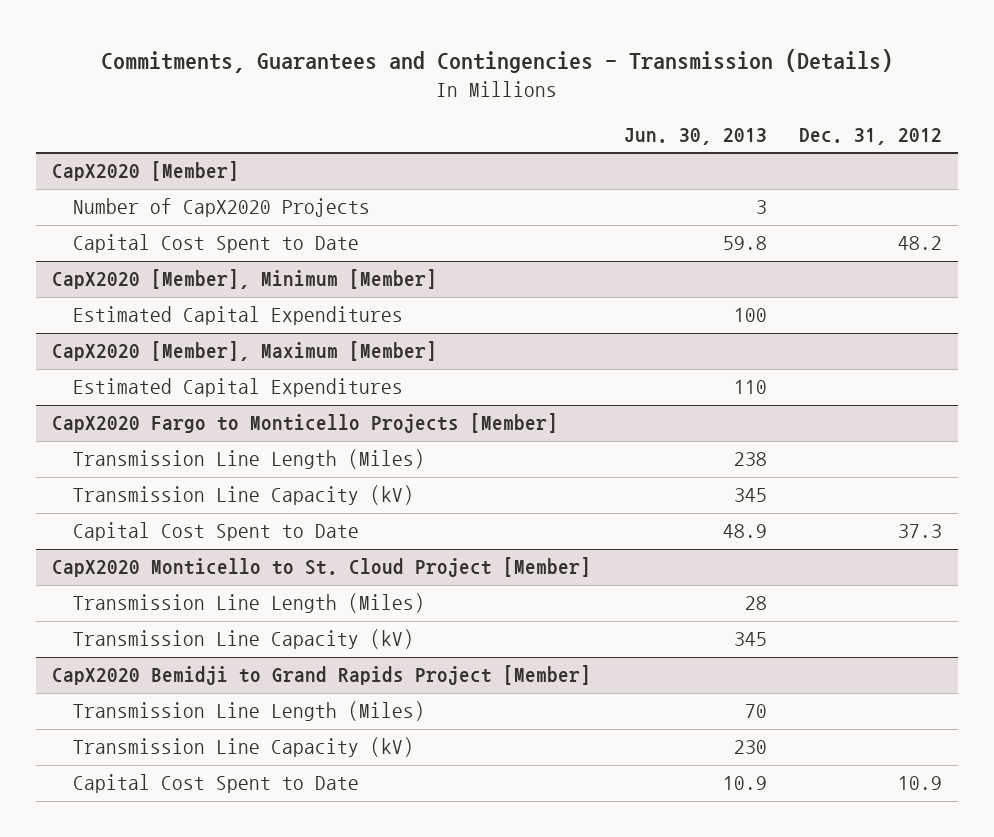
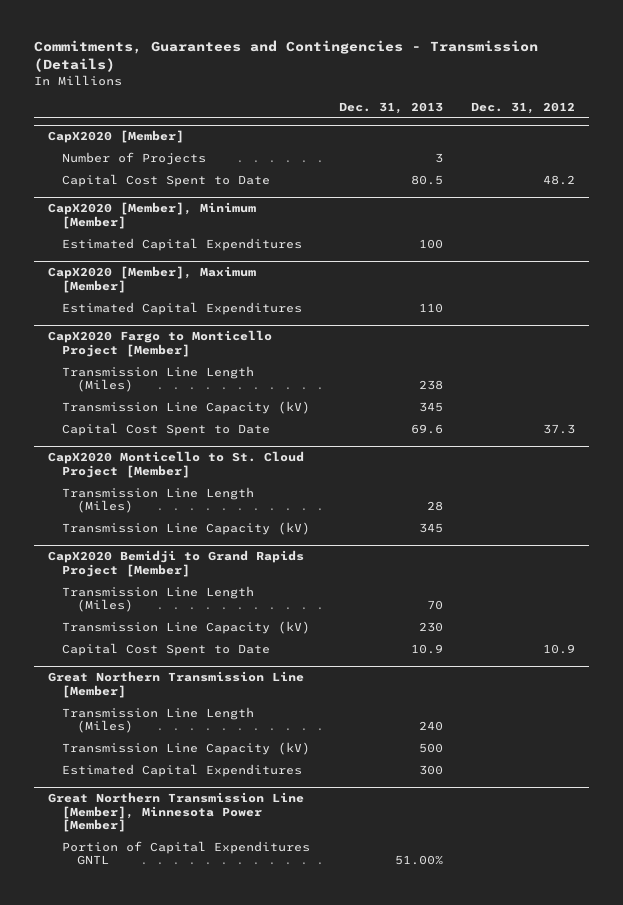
- | Jun. 30, 2013 | Dec. 31, 2012
+ | Dec. 31, 2013 | Dec. 31, 2012
@ CapX2020 [Member]
- Number of CapX2020 Projects | 3 |
+ Number of Projects | 3 |
- CapX2020 Fargo to Monticello Projects [Member]
+ CapX2020 Fargo to Monticello Project [Member]
+ Great Northern Transmission Line [Member]
+ Transmission Line Length (Miles) | 240 |
+ Transmission Line Capacity (kV) | 500 |
+ Estimated Capital Expenditures | 300 |
+ Great Northern Transmission Line [Member], Minnesota Power [Member]
+ Portion of Capital Expenditures GNTL | 51.00% |

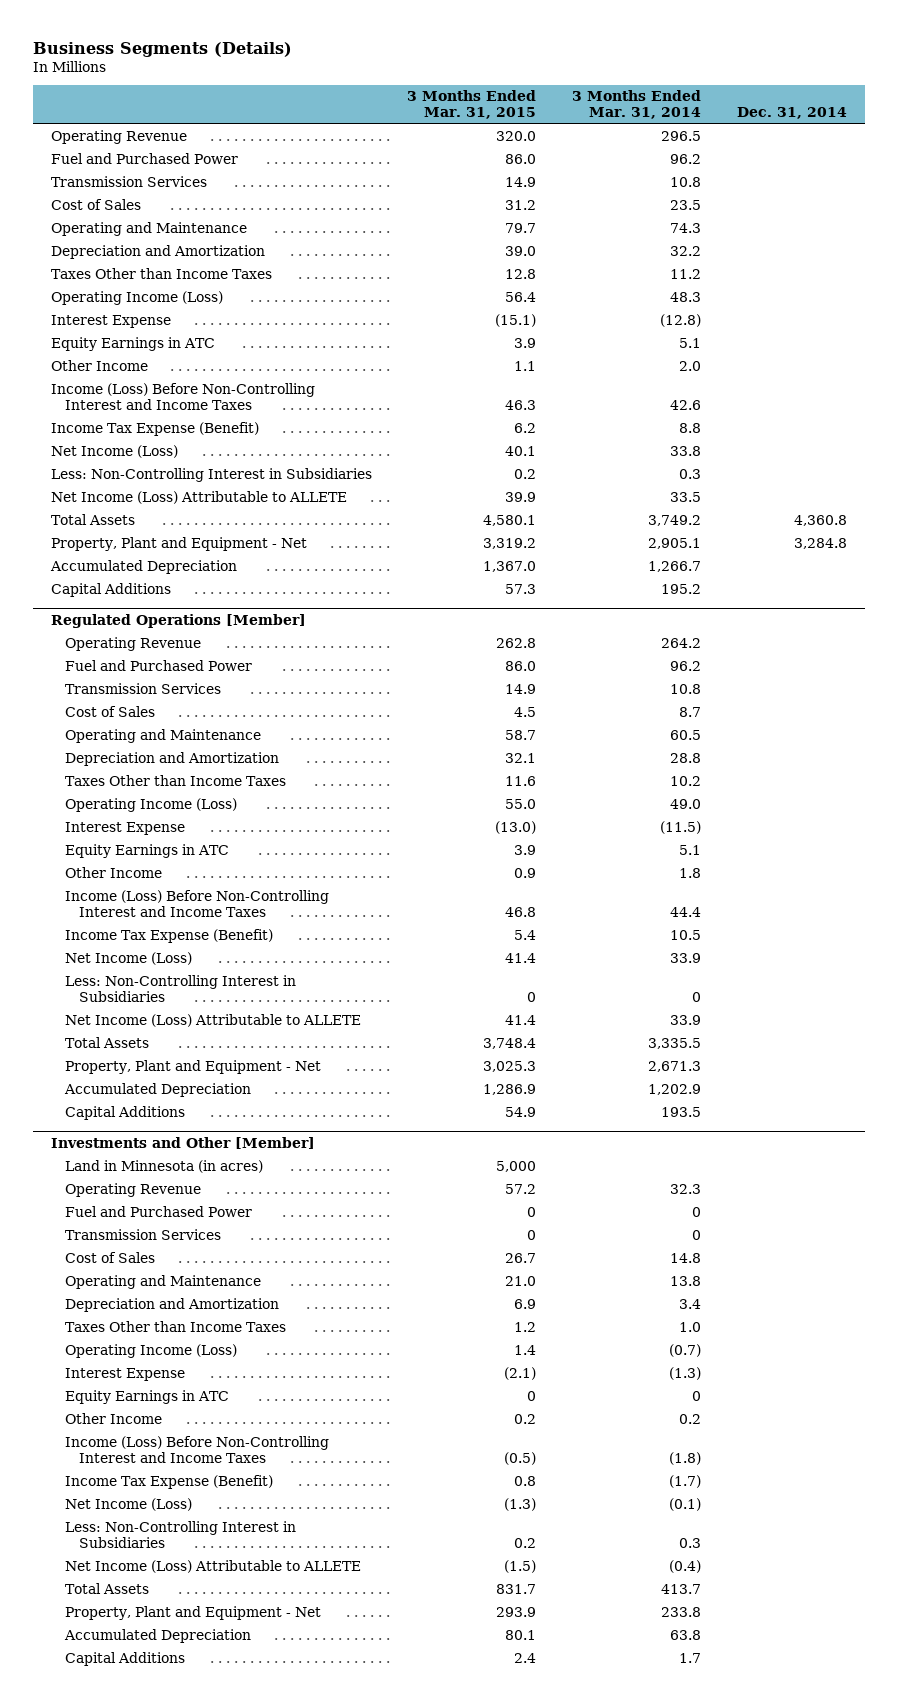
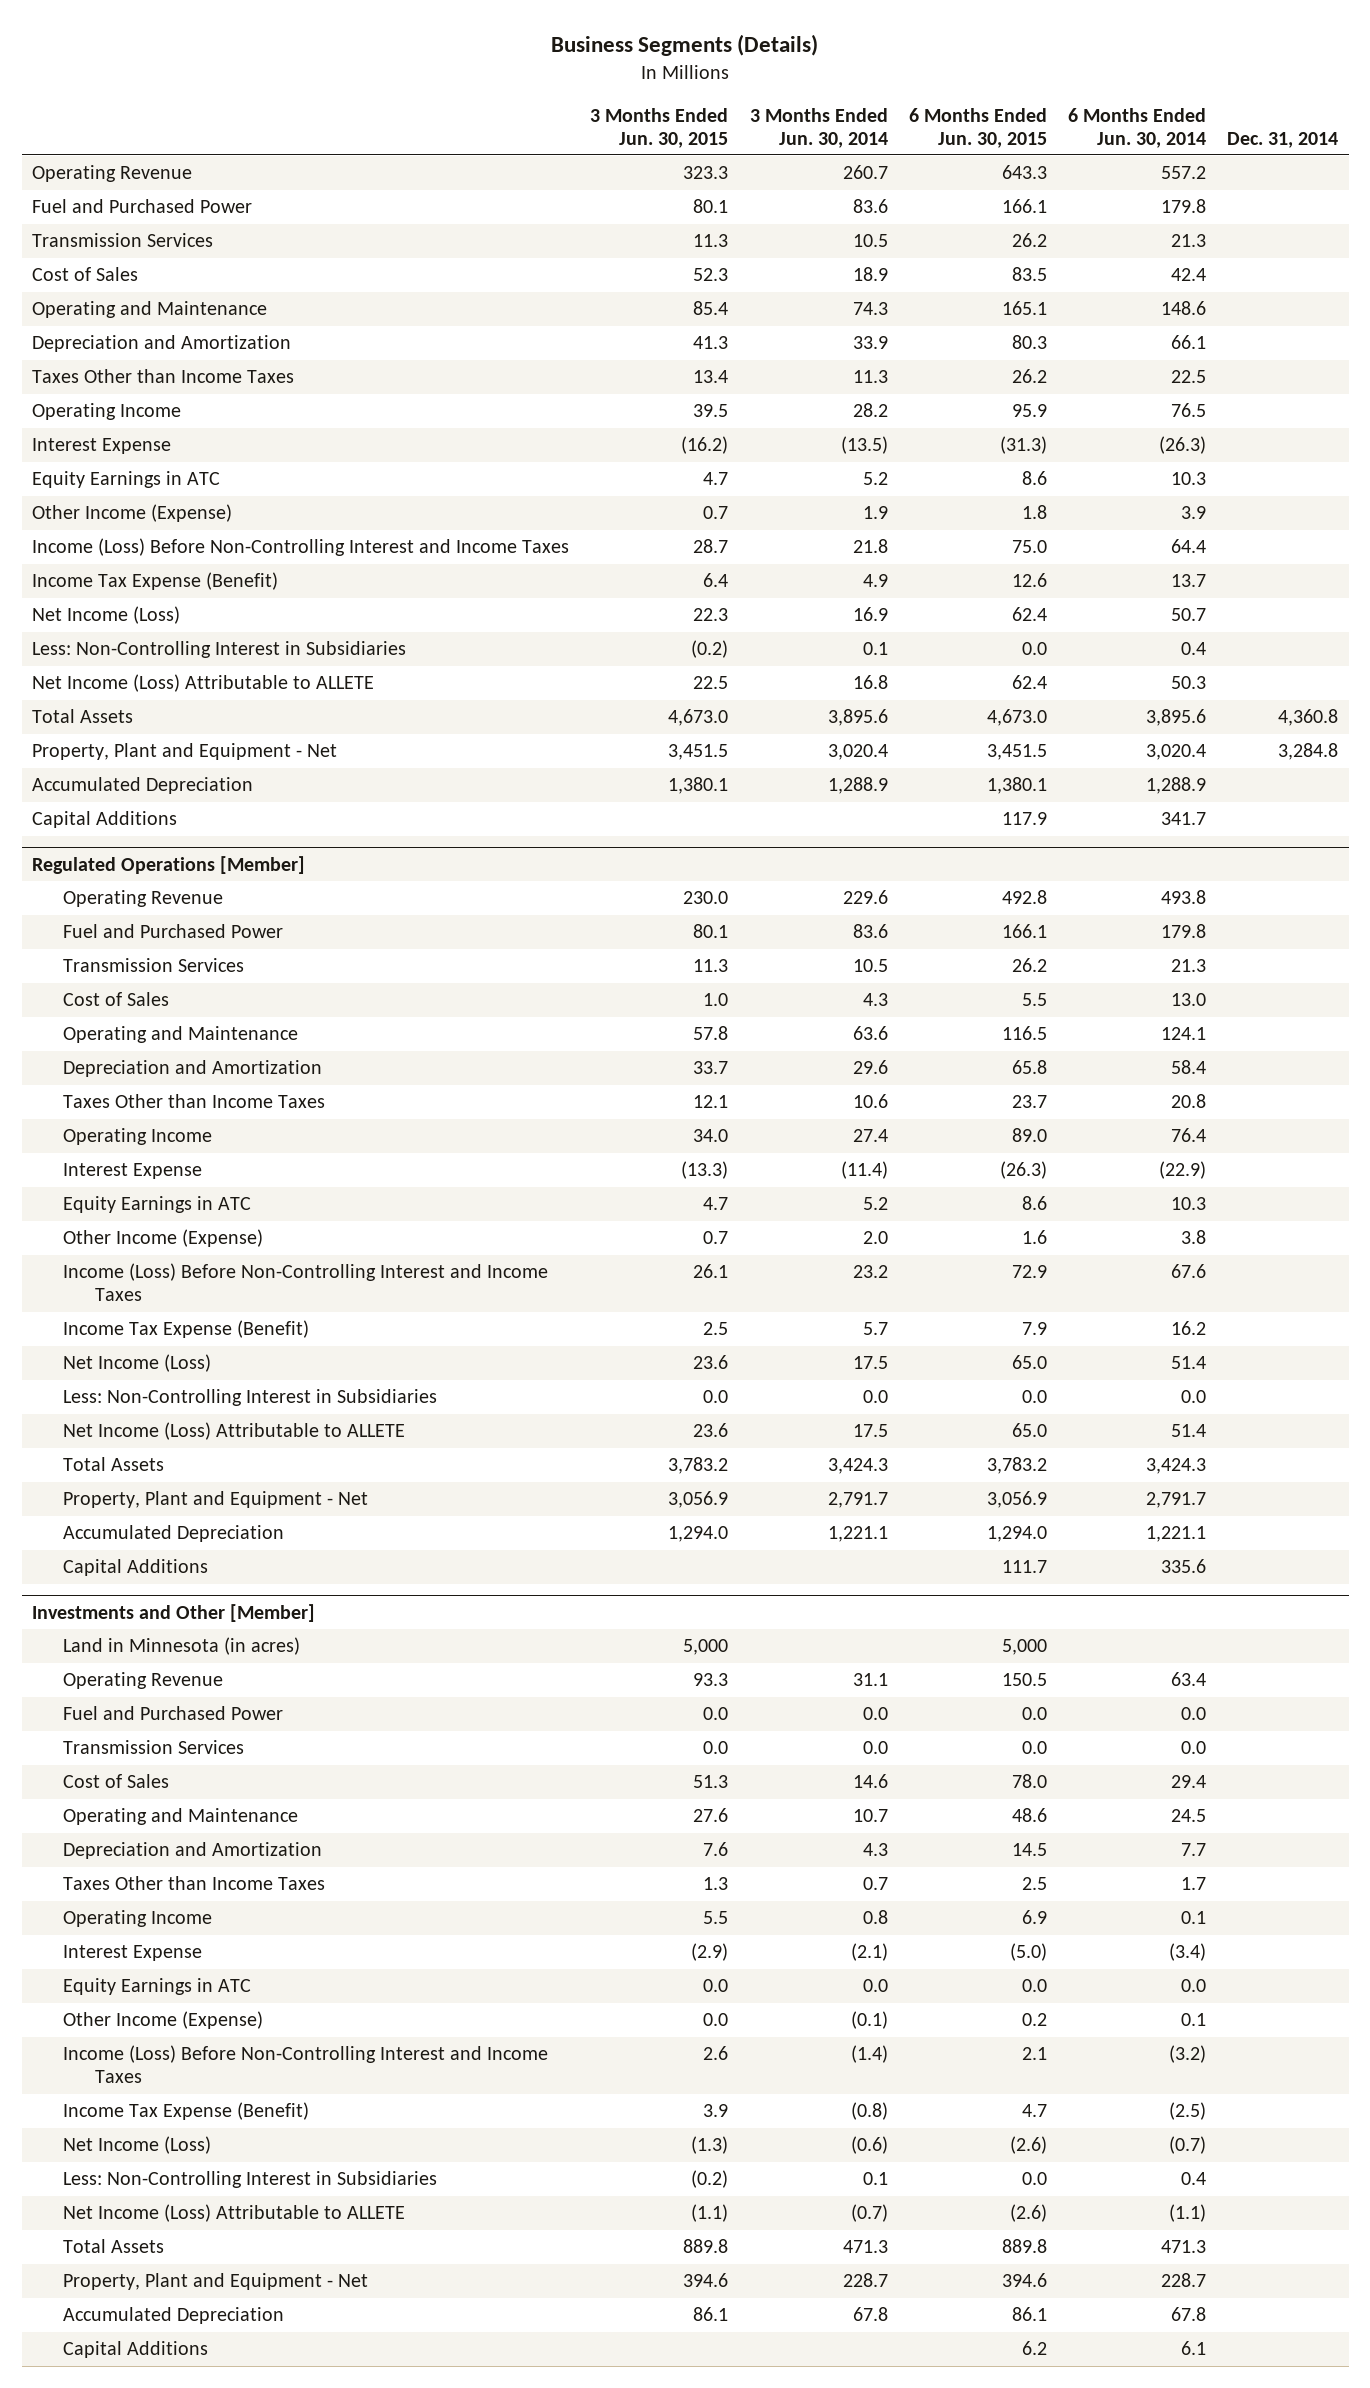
- | 3 Months Ended Mar. 31, 2015 | 3 Months Ended Mar. 31, 2014 | Dec. 31, 2014
+ | 3 Months Ended Jun. 30, 2015 | 3 Months Ended Jun. 30, 2014 | 6 Months Ended Jun. 30, 2015 | 6 Months Ended Jun. 30, 2014 | Dec. 31, 2014
- Operating Income (Loss) | 56.4 | 48.3 |
+ Operating Income | 39.5 | 28.2 | 95.9 | 76.5 |
- Other Income | 1.1 | 2.0 |
+ Other Income (Expense) | 0.7 | 1.9 | 1.8 | 3.9 |
@ Regulated Operations [Member]
- Operating Income (Loss) | 55.0 | 49.0 |
+ Operating Income | 34.0 | 27.4 | 89.0 | 76.4 |
- Other Income | 0.9 | 1.8 |
+ Other Income (Expense) | 0.7 | 2.0 | 1.6 | 3.8 |
@ Investments and Other [Member]
- Operating Income (Loss) | 1.4 | (0.7) |
+ Operating Income | 5.5 | 0.8 | 6.9 | 0.1 |
- Other Income | 0.2 | 0.2 |
+ Other Income (Expense) | 0.0 | (0.1) | 0.2 | 0.1 |

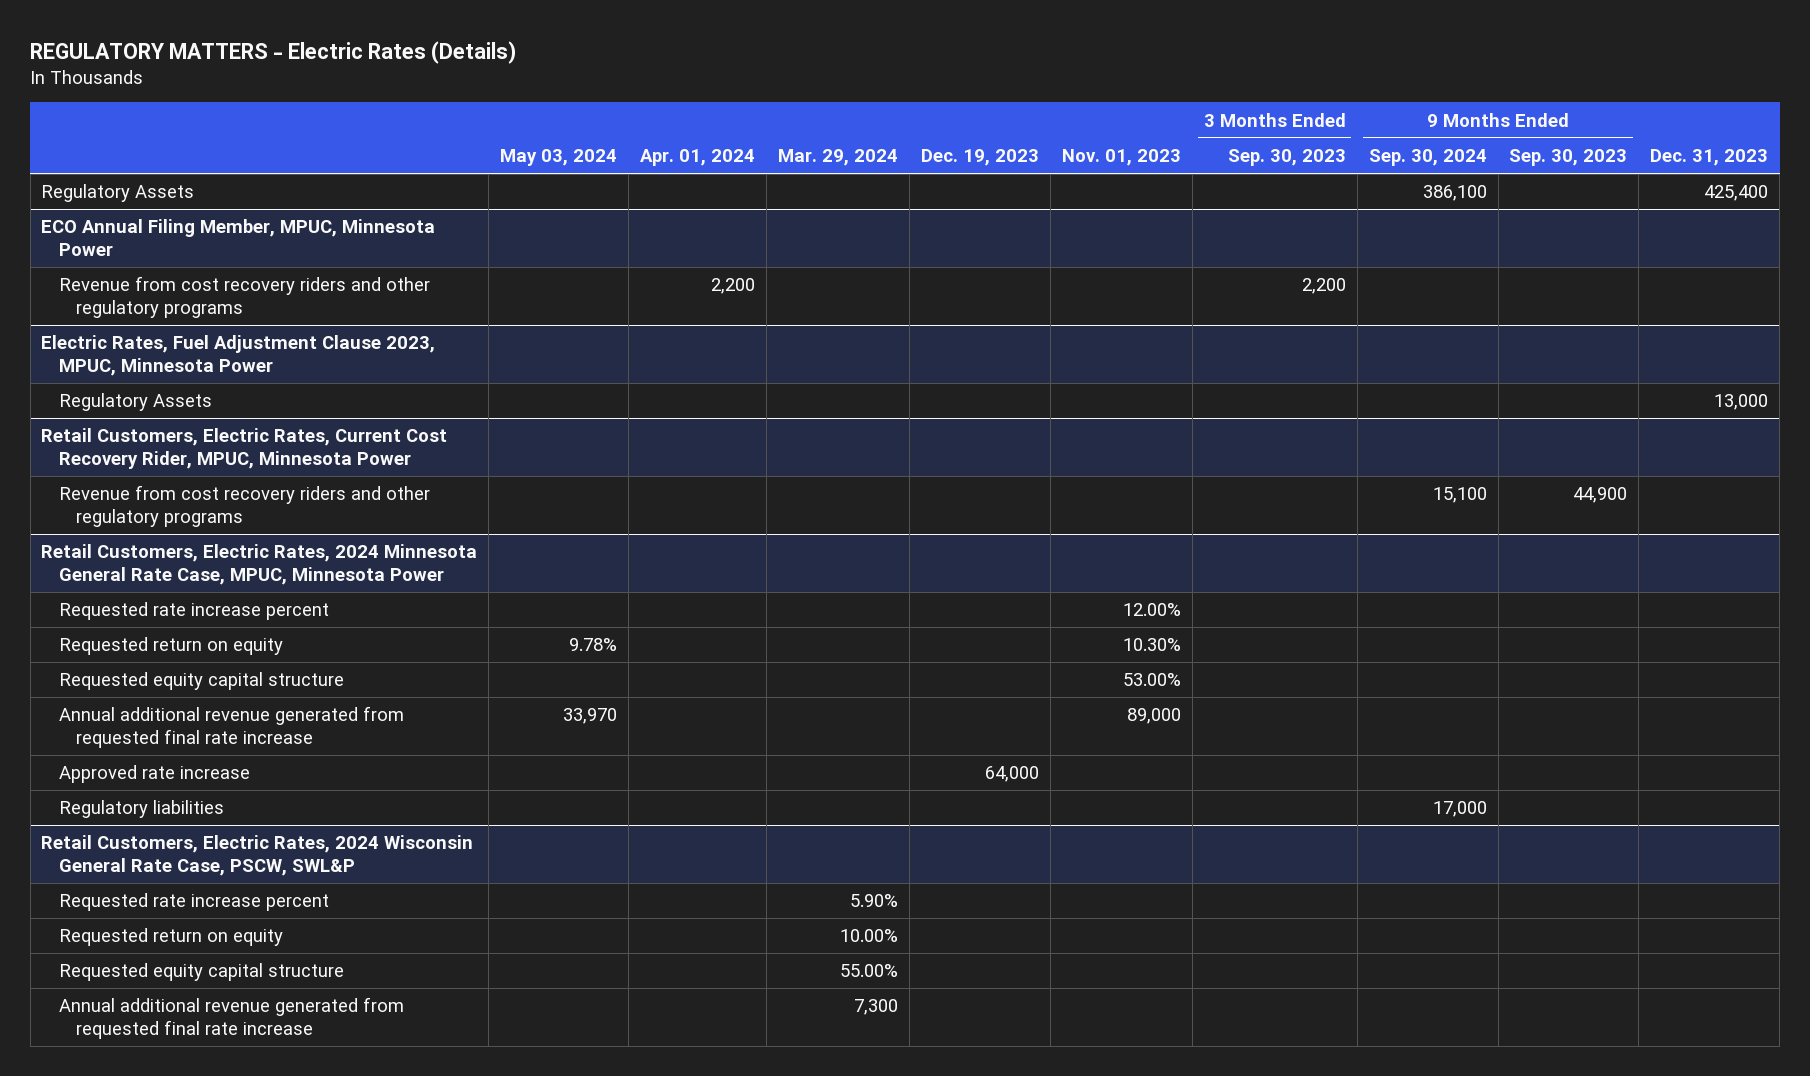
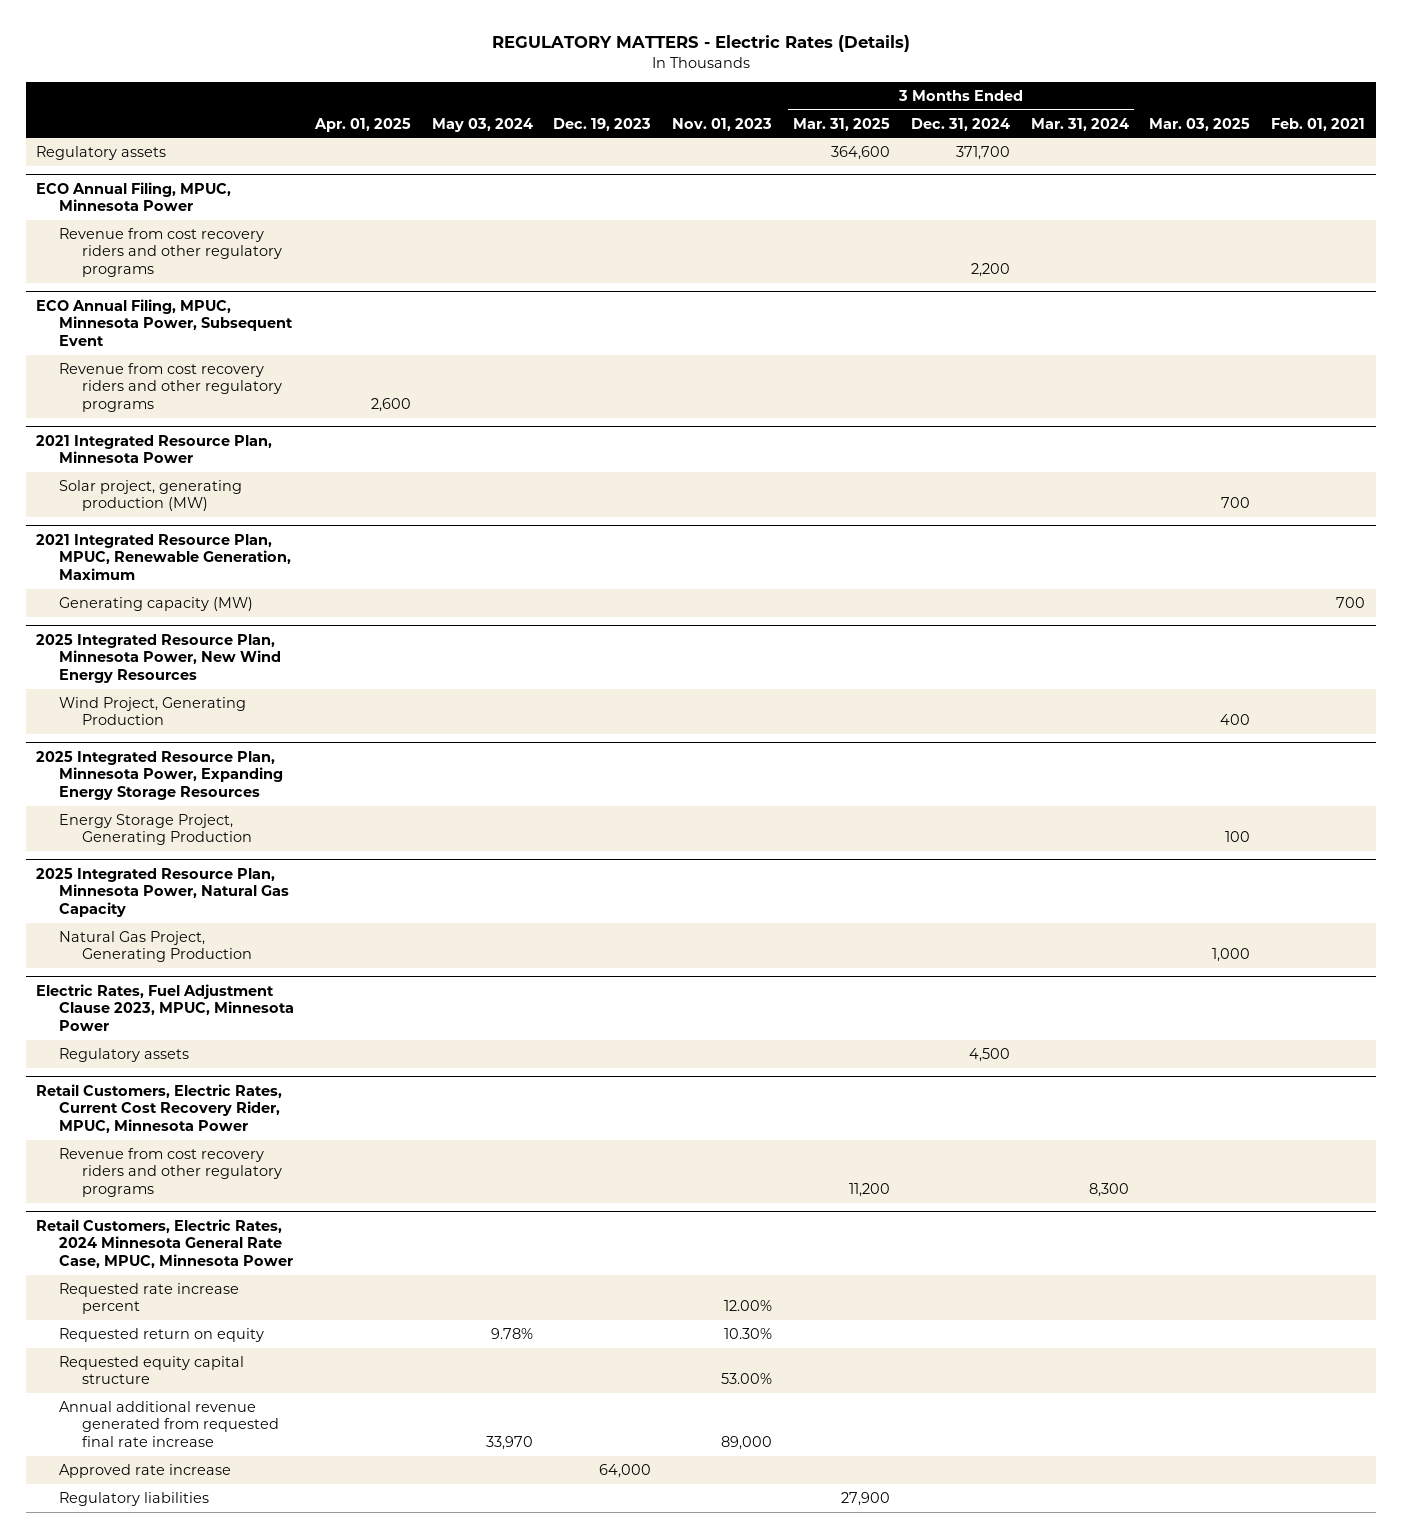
- | May 03, 2024 | Apr. 01, 2024 | Mar. 29, 2024 | Dec. 19, 2023 | Nov. 01, 2023 | 3 Months Ended Sep. 30, 2023 | 9 Months Ended Sep. 30, 2024 | 9 Months Ended Sep. 30, 2023 | Dec. 31, 2023
+ | Apr. 01, 2025 | May 03, 2024 | Dec. 19, 2023 | Nov. 01, 2023 | 3 Months Ended Mar. 31, 2025 | 3 Months Ended Dec. 31, 2024 | 3 Months Ended Mar. 31, 2024 | Mar. 03, 2025 | Feb. 01, 2021
- Regulatory Assets | | | | | | | 386,100 | | 425,400
- ECO Annual Filing Member, MPUC, Minnesota Power
+ Regulatory assets | | | | | 364,600 | 371,700 | | |
+ ECO Annual Filing, MPUC, Minnesota Power
+ ECO Annual Filing, MPUC, Minnesota Power, Subsequent Event
+ Revenue from cost recovery riders and other regulatory programs | 2,600 | | | | | | | |
+ 2021 Integrated Resource Plan, Minnesota Power
+ Solar project, generating production (MW) | | | | | | | | 700 |
+ 2021 Integrated Resource Plan, MPUC, Renewable Generation, Maximum
+ Generating capacity (MW) | | | | | | | | | 700
+ 2025 Integrated Resource Plan, Minnesota Power, New Wind Energy Resources
+ Wind Project, Generating Production | | | | | | | | 400 |
+ 2025 Integrated Resource Plan, Minnesota Power, Expanding Energy Storage Resources
+ Energy Storage Project, Generating Production | | | | | | | | 100 |
+ 2025 Integrated Resource Plan, Minnesota Power, Natural Gas Capacity
+ Natural Gas Project, Generating Production | | | | | | | | 1,000 |
@ Electric Rates, Fuel Adjustment Clause 2023, MPUC, Minnesota Power
- Regulatory Assets | | | | | | | | | 13,000
+ Regulatory assets | | | | | | 4,500 | | |
- Retail Customers, Electric Rates, 2024 Wisconsin General Rate Case, PSCW, SWL&P
- Requested rate increase percent | | | 5.90% | | | | | |
- Requested return on equity | | | 10.00% | | | | | |
- Requested equity capital structure | | | 55.00% | | | | | |
- Annual additional revenue generated from requested final rate increase | | | 7,300 | | | | | |

